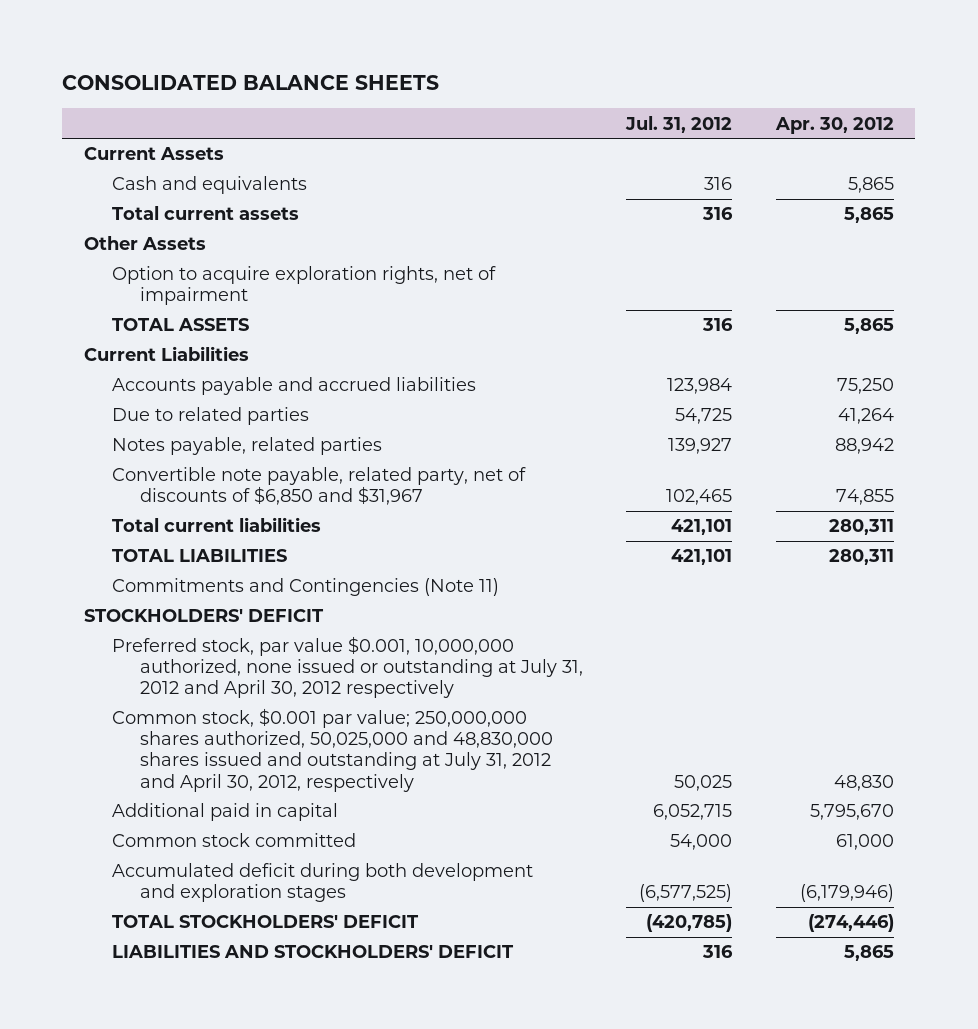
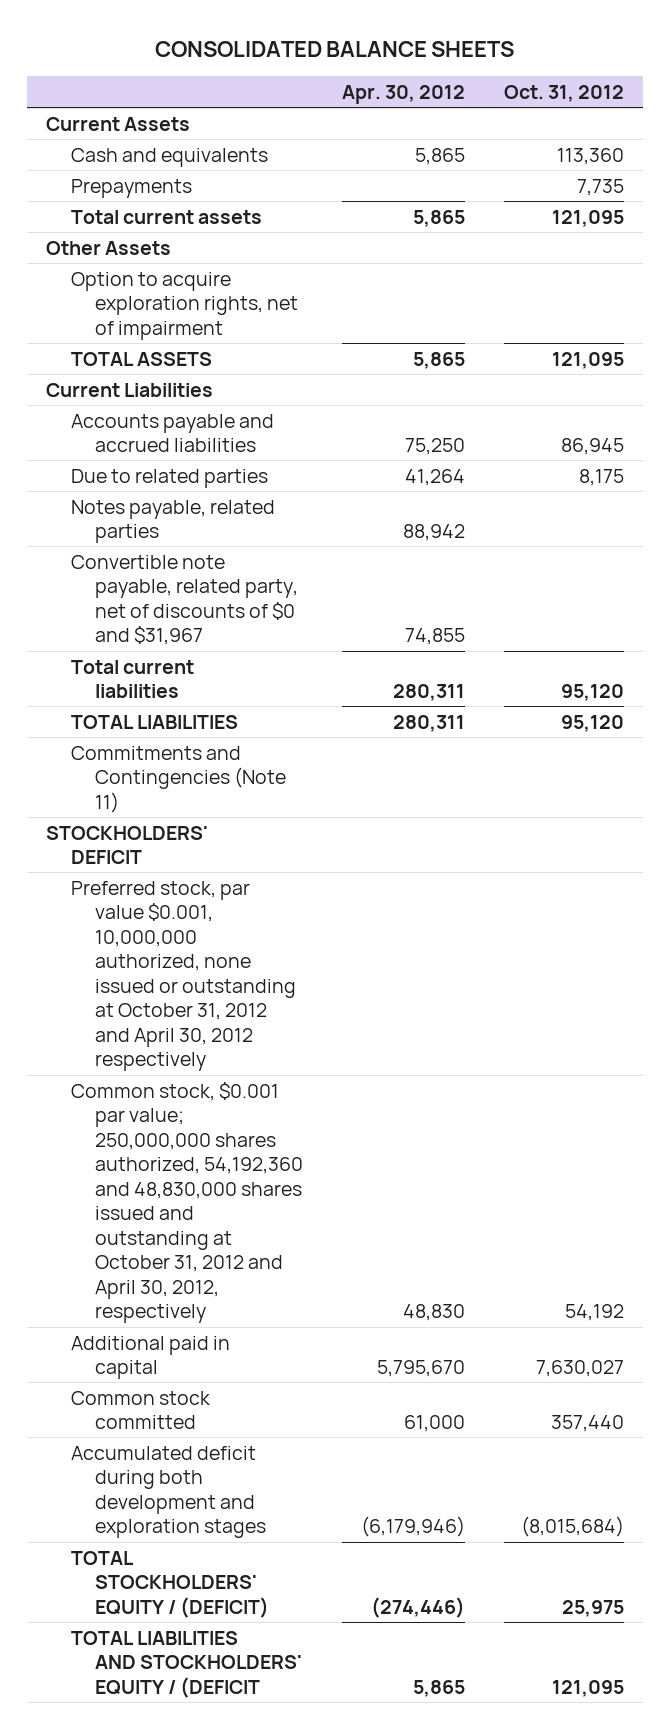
- | Jul. 31, 2012 | Apr. 30, 2012
+ | Apr. 30, 2012 | Oct. 31, 2012
+ Prepayments | | 7,735
- Convertible note payable, related party, net of discounts of $6,850 and $31,967 | 102,465 | 74,855
+ Convertible note payable, related party, net of discounts of $0 and $31,967 | 74,855 |
- Preferred stock, par value $0.001, 10,000,000 authorized, none issued or outstanding at July 31, 2012 and April 30, 2012 respectively
- Common stock, $0.001 par value; 250,000,000 shares authorized, 50,025,000 and 48,830,000 shares issued and outstanding at July 31, 2012 and April 30, 2012, respectively | 50,025 | 48,830
+ Preferred stock, par value $0.001, 10,000,000 authorized, none issued or outstanding at October 31, 2012 and April 30, 2012 respectively
+ Common stock, $0.001 par value; 250,000,000 shares authorized, 54,192,360 and 48,830,000 shares issued and outstanding at October 31, 2012 and April 30, 2012, respectively | 48,830 | 54,192
- TOTAL STOCKHOLDERS' DEFICIT | (420,785) | (274,446)
- LIABILITIES AND STOCKHOLDERS' DEFICIT | 316 | 5,865
+ TOTAL STOCKHOLDERS' EQUITY / (DEFICIT) | (274,446) | 25,975
+ TOTAL LIABILITIES AND STOCKHOLDERS' EQUITY / (DEFICIT | 5,865 | 121,095

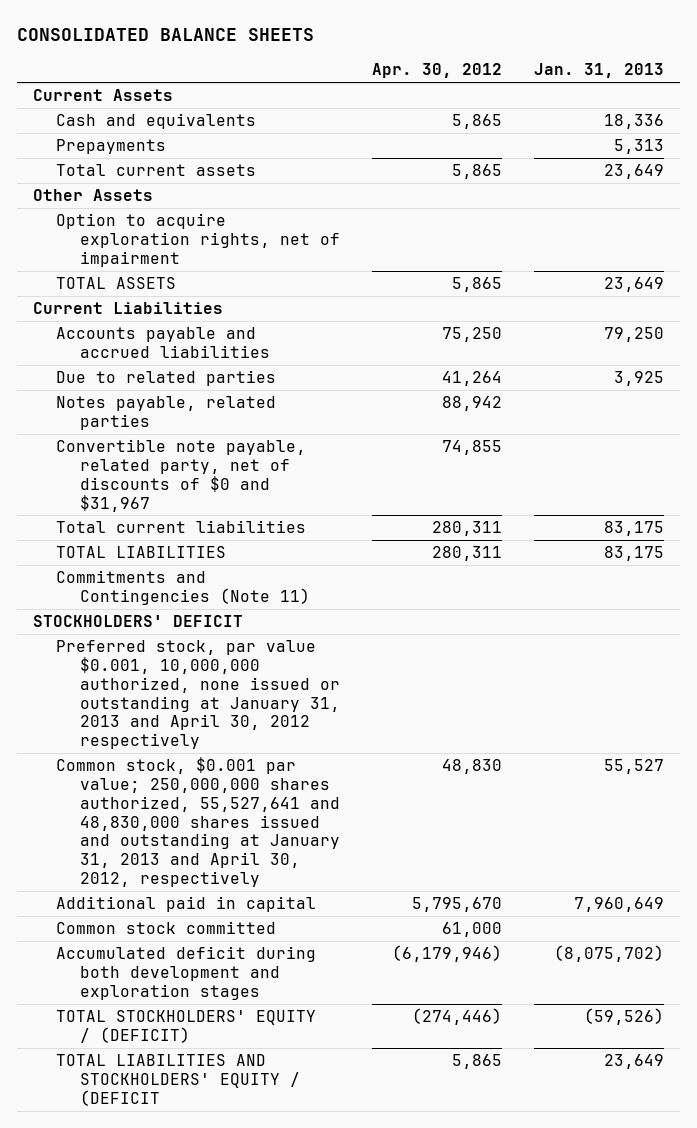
- | Apr. 30, 2012 | Oct. 31, 2012
+ | Apr. 30, 2012 | Jan. 31, 2013
- Preferred stock, par value $0.001, 10,000,000 authorized, none issued or outstanding at October 31, 2012 and April 30, 2012 respectively
- Common stock, $0.001 par value; 250,000,000 shares authorized, 54,192,360 and 48,830,000 shares issued and outstanding at October 31, 2012 and April 30, 2012, respectively | 48,830 | 54,192
+ Preferred stock, par value $0.001, 10,000,000 authorized, none issued or outstanding at January 31, 2013 and April 30, 2012 respectively
+ Common stock, $0.001 par value; 250,000,000 shares authorized, 55,527,641 and 48,830,000 shares issued and outstanding at January 31, 2013 and April 30, 2012, respectively | 48,830 | 55,527

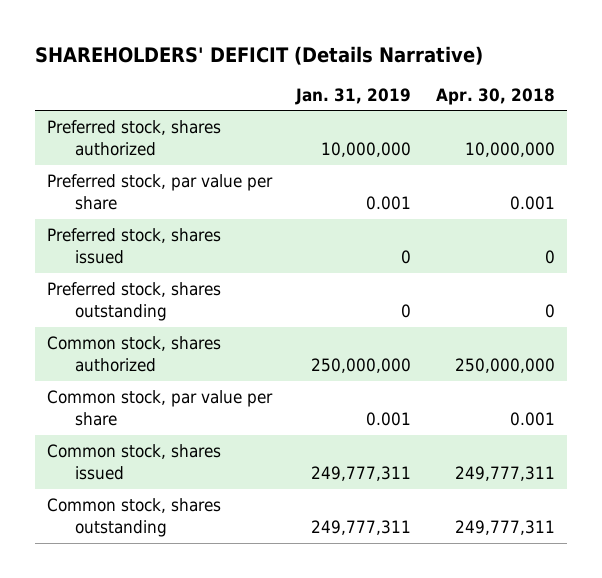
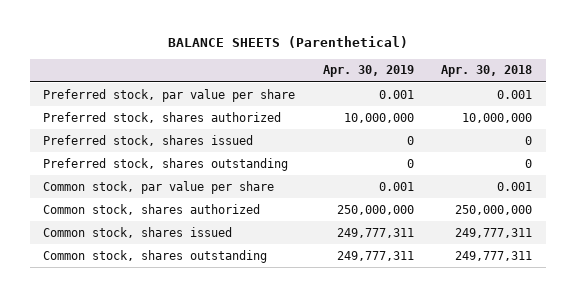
- SHAREHOLDERS' DEFICIT (Details Narrative)
+ BALANCE SHEETS (Parenthetical)
- | Jan. 31, 2019 | Apr. 30, 2018
+ | Apr. 30, 2019 | Apr. 30, 2018
moved down: Preferred stock, shares authorized | 10,000,000 | 10,000,000
moved down: Common stock, shares authorized | 250,000,000 | 250,000,000

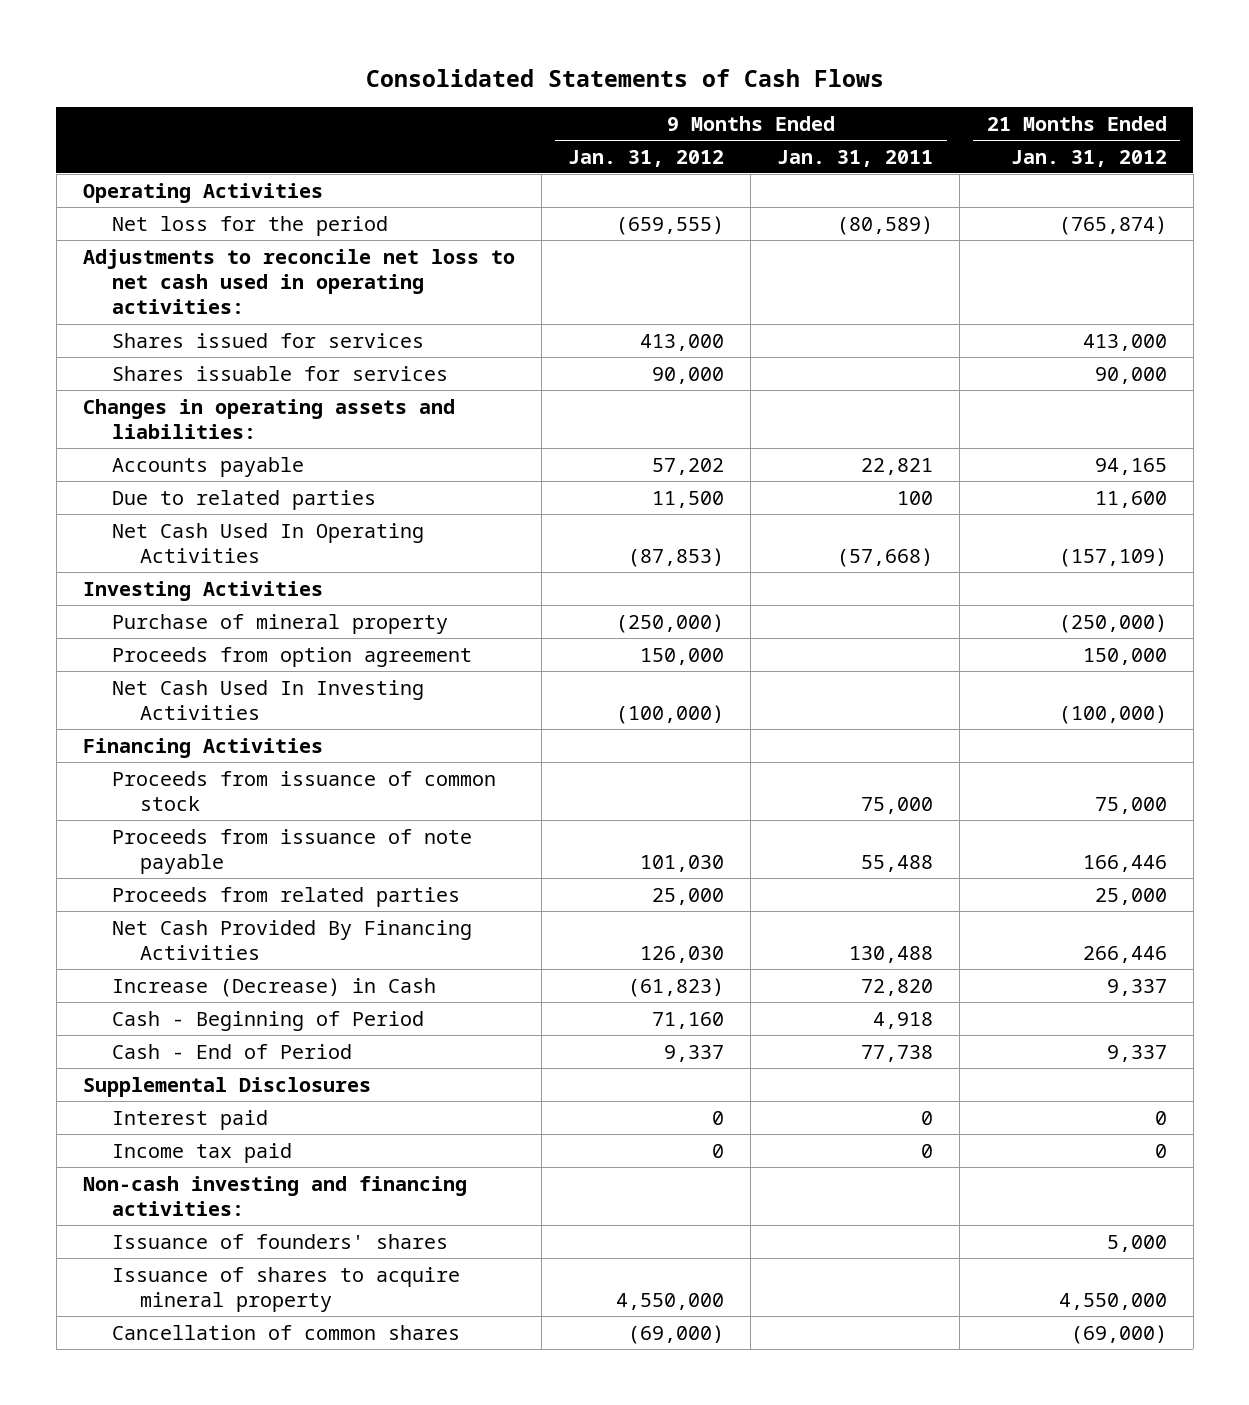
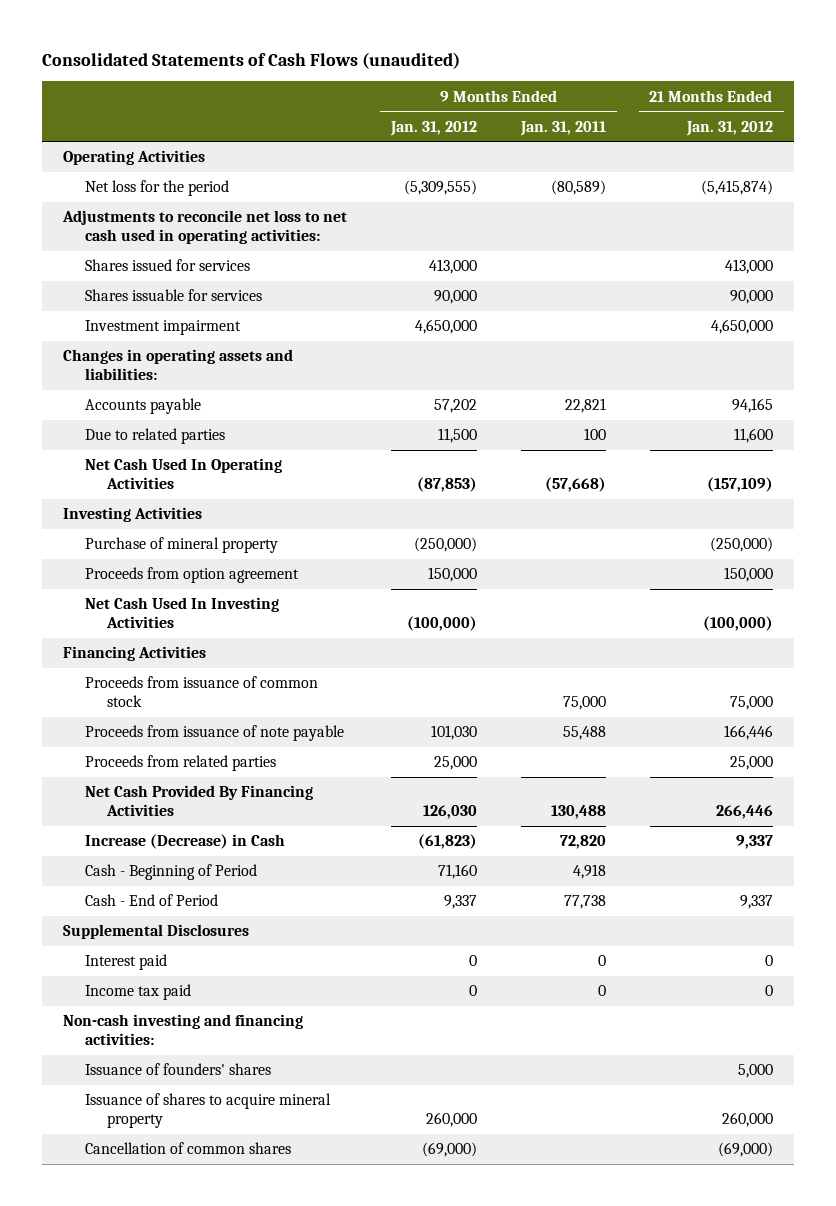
- Consolidated Statements of Cash Flows
+ Consolidated Statements of Cash Flows (unaudited)
- Net loss for the period | (659,555) | (80,589) | (765,874)
+ Net loss for the period | (5,309,555) | (80,589) | (5,415,874)
+ Investment impairment | 4,650,000 | | 4,650,000
- Issuance of shares to acquire mineral property | 4,550,000 | | 4,550,000
+ Issuance of shares to acquire mineral property | 260,000 | | 260,000

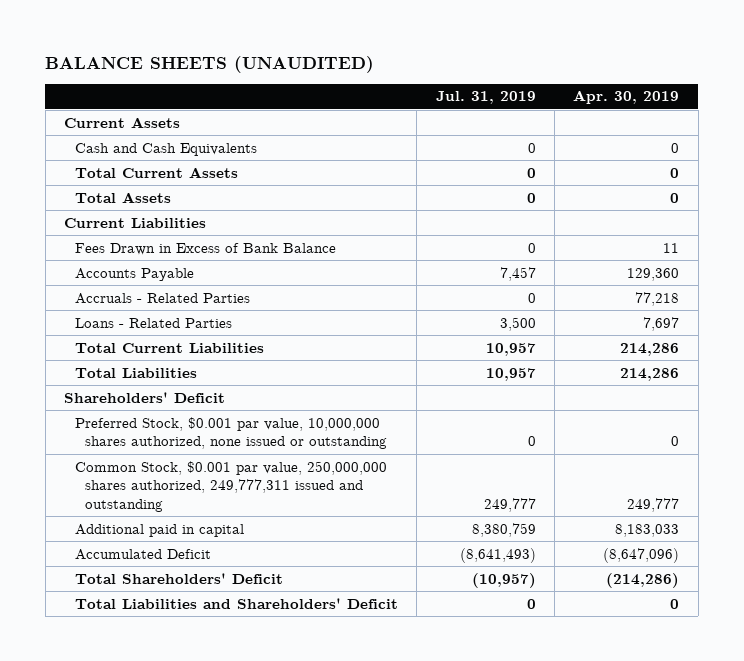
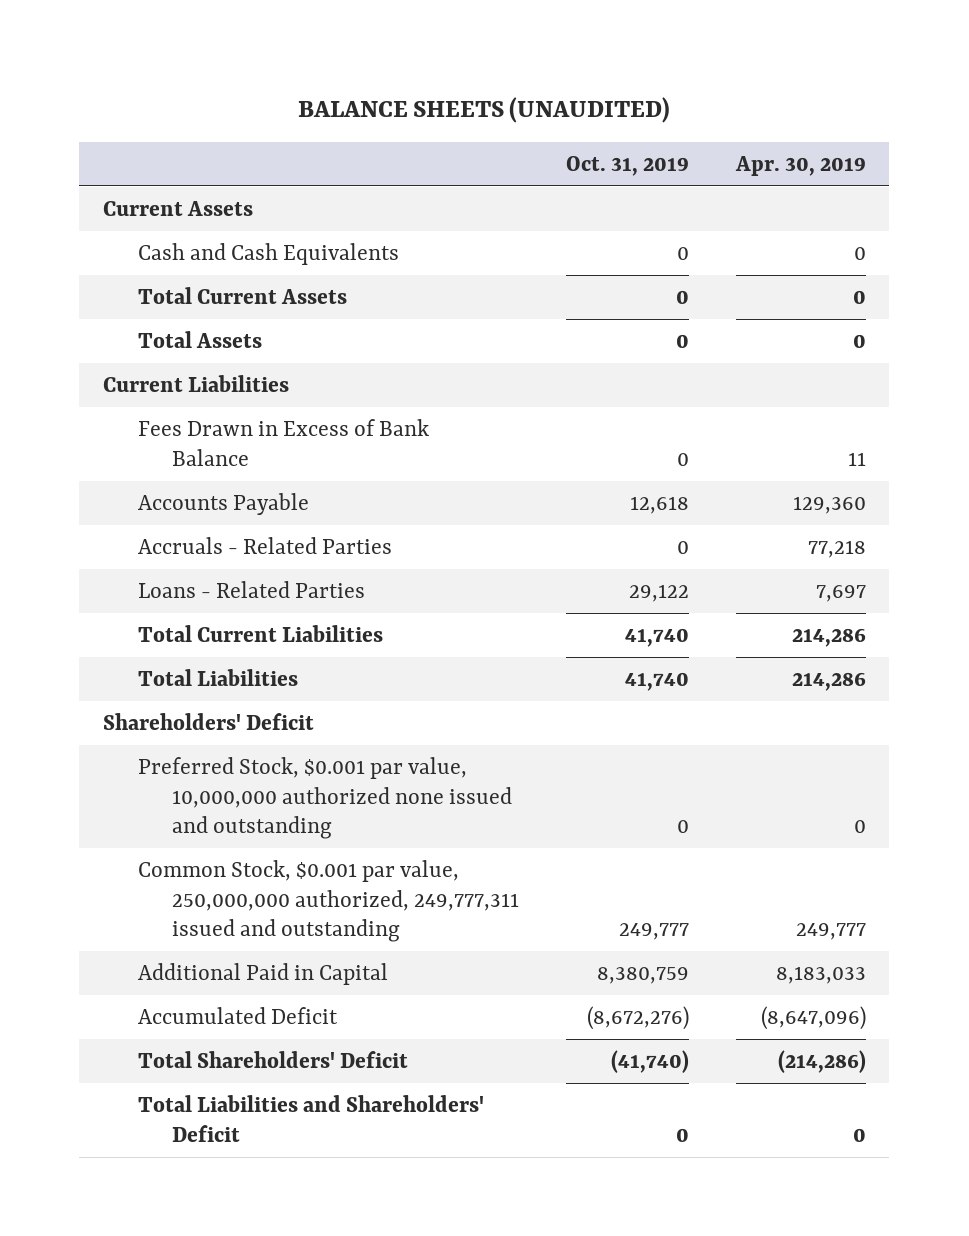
- | Jul. 31, 2019 | Apr. 30, 2019
+ | Oct. 31, 2019 | Apr. 30, 2019
- Preferred Stock, $0.001 par value, 10,000,000 shares authorized, none issued or outstanding | 0 | 0
- Common Stock, $0.001 par value, 250,000,000 shares authorized, 249,777,311 issued and outstanding | 249,777 | 249,777
- Additional paid in capital | 8,380,759 | 8,183,033
+ Preferred Stock, $0.001 par value, 10,000,000 authorized none issued and outstanding | 0 | 0
+ Common Stock, $0.001 par value, 250,000,000 authorized, 249,777,311 issued and outstanding | 249,777 | 249,777
+ Additional Paid in Capital | 8,380,759 | 8,183,033

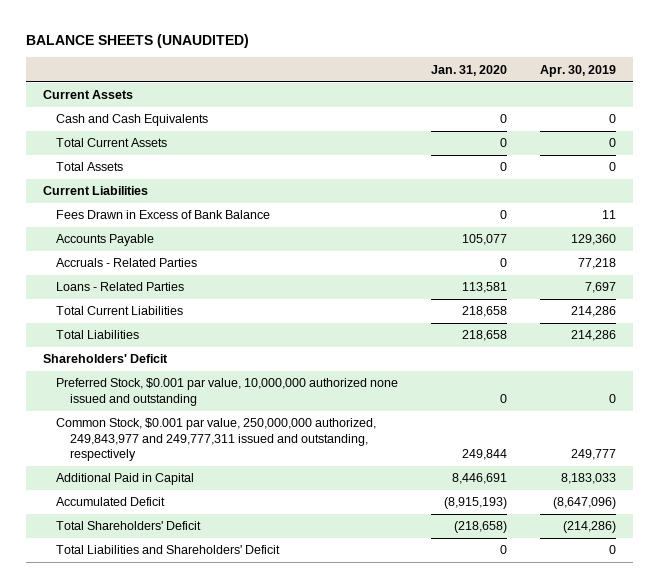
- | Oct. 31, 2019 | Apr. 30, 2019
+ | Jan. 31, 2020 | Apr. 30, 2019
- Common Stock, $0.001 par value, 250,000,000 authorized, 249,777,311 issued and outstanding | 249,777 | 249,777
+ Common Stock, $0.001 par value, 250,000,000 authorized, 249,843,977 and 249,777,311 issued and outstanding, respectively | 249,844 | 249,777

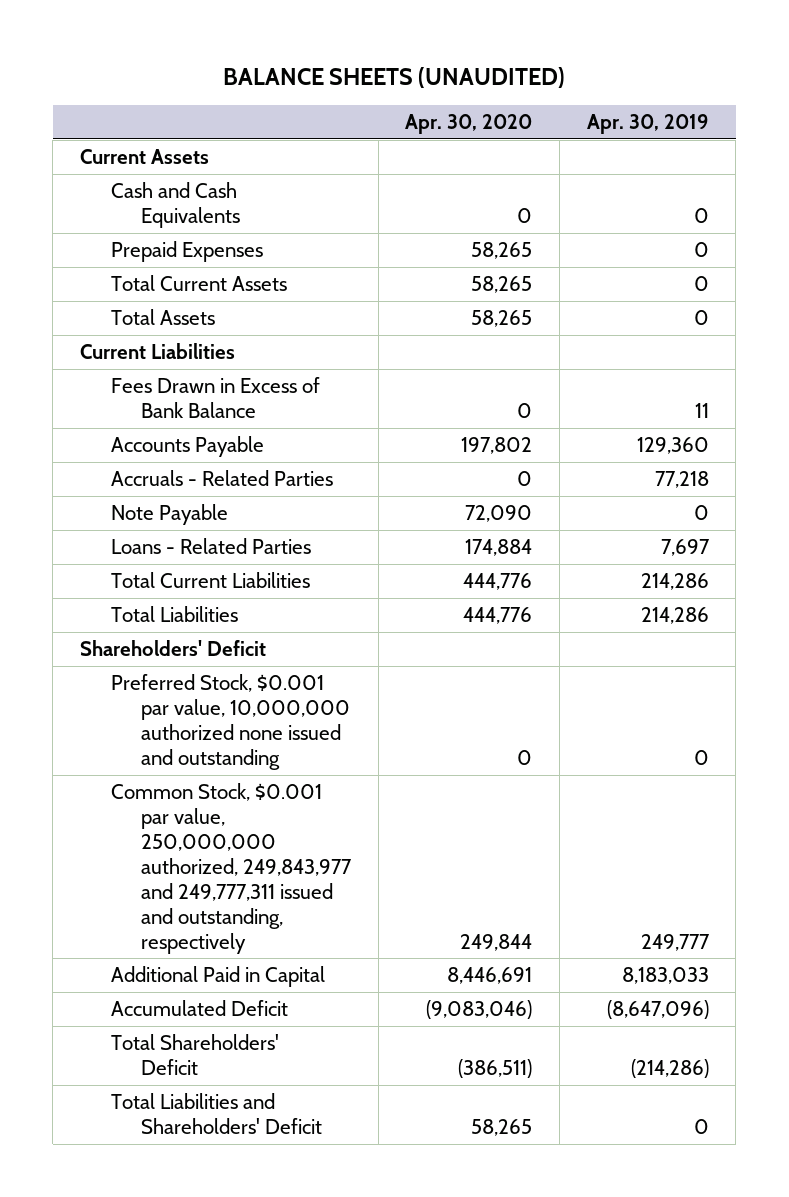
- | Jan. 31, 2020 | Apr. 30, 2019
+ | Apr. 30, 2020 | Apr. 30, 2019
+ Prepaid Expenses | 58,265 | 0
+ Note Payable | 72,090 | 0

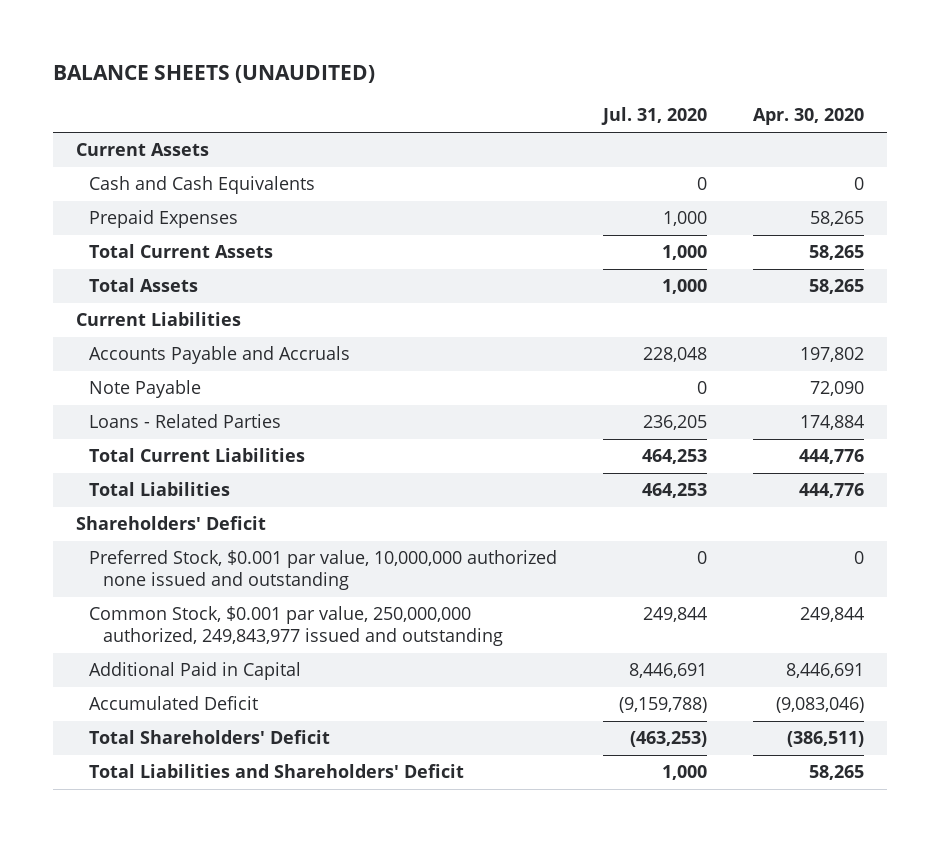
- | Apr. 30, 2020 | Apr. 30, 2019
+ | Jul. 31, 2020 | Apr. 30, 2020
- Fees Drawn in Excess of Bank Balance | 0 | 11
- Accounts Payable | 197,802 | 129,360
- Accruals - Related Parties | 0 | 77,218
+ Accounts Payable and Accruals | 228,048 | 197,802
- Common Stock, $0.001 par value, 250,000,000 authorized, 249,843,977 and 249,777,311 issued and outstanding, respectively | 249,844 | 249,777
+ Common Stock, $0.001 par value, 250,000,000 authorized, 249,843,977 issued and outstanding | 249,844 | 249,844

